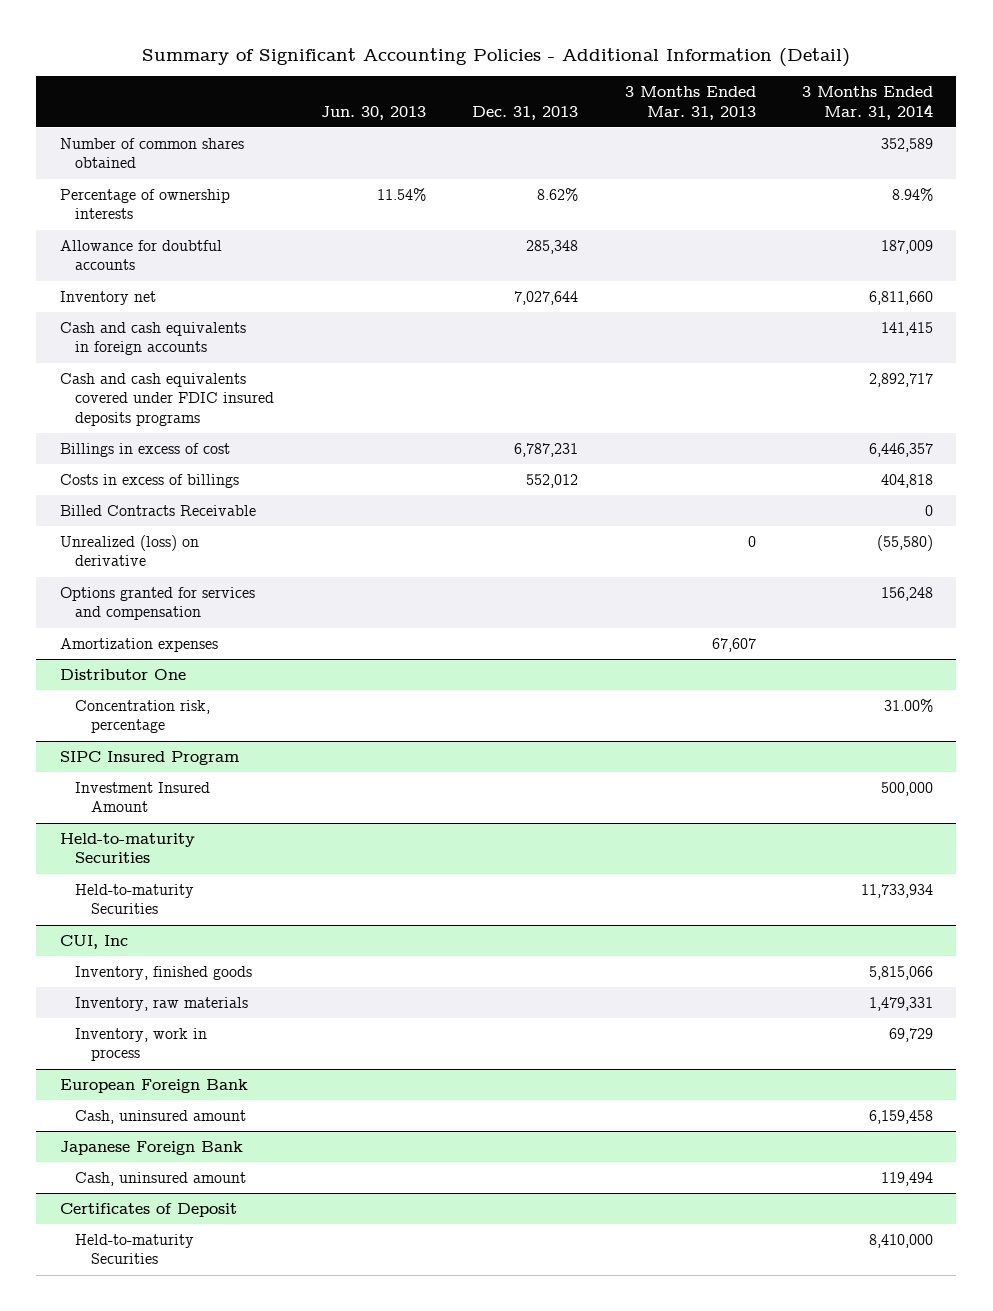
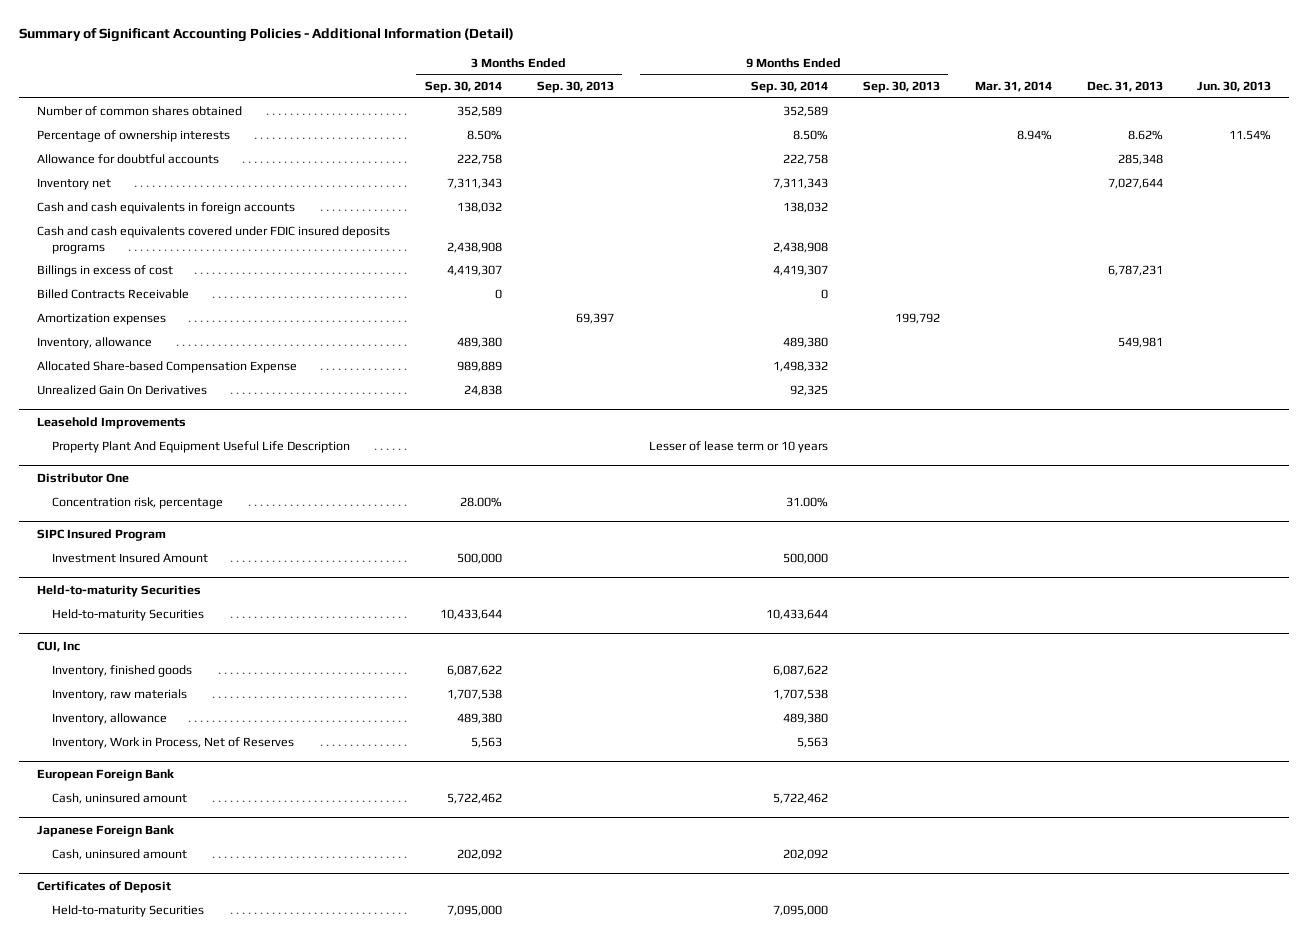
- | Jun. 30, 2013 | Dec. 31, 2013 | 3 Months Ended Mar. 31, 2013 | 3 Months Ended Mar. 31, 2014
+ | 3 Months Ended Sep. 30, 2014 | 3 Months Ended Sep. 30, 2013 | 9 Months Ended Sep. 30, 2014 | 9 Months Ended Sep. 30, 2013 | Mar. 31, 2014 | Dec. 31, 2013 | Jun. 30, 2013
- Costs in excess of billings | | 552,012 | | 404,818
- Unrealized (loss) on derivative | | | 0 | (55,580)
- Options granted for services and compensation | | | | 156,248
+ Inventory, allowance | 489,380 | | 489,380 | | | 549,981 |
+ Allocated Share-based Compensation Expense | 989,889 | | 1,498,332 | | | |
+ Unrealized Gain On Derivatives | 24,838 | | 92,325 | | | |
+ Leasehold Improvements
+ Property Plant And Equipment Useful Life Description | | | Lesser of lease term or 10 years | | | |
@ CUI, Inc
- Inventory, work in process | | | | 69,729
+ Inventory, allowance | 489,380 | | 489,380 | | | |
+ Inventory, Work in Process, Net of Reserves | 5,563 | | 5,563 | | | |

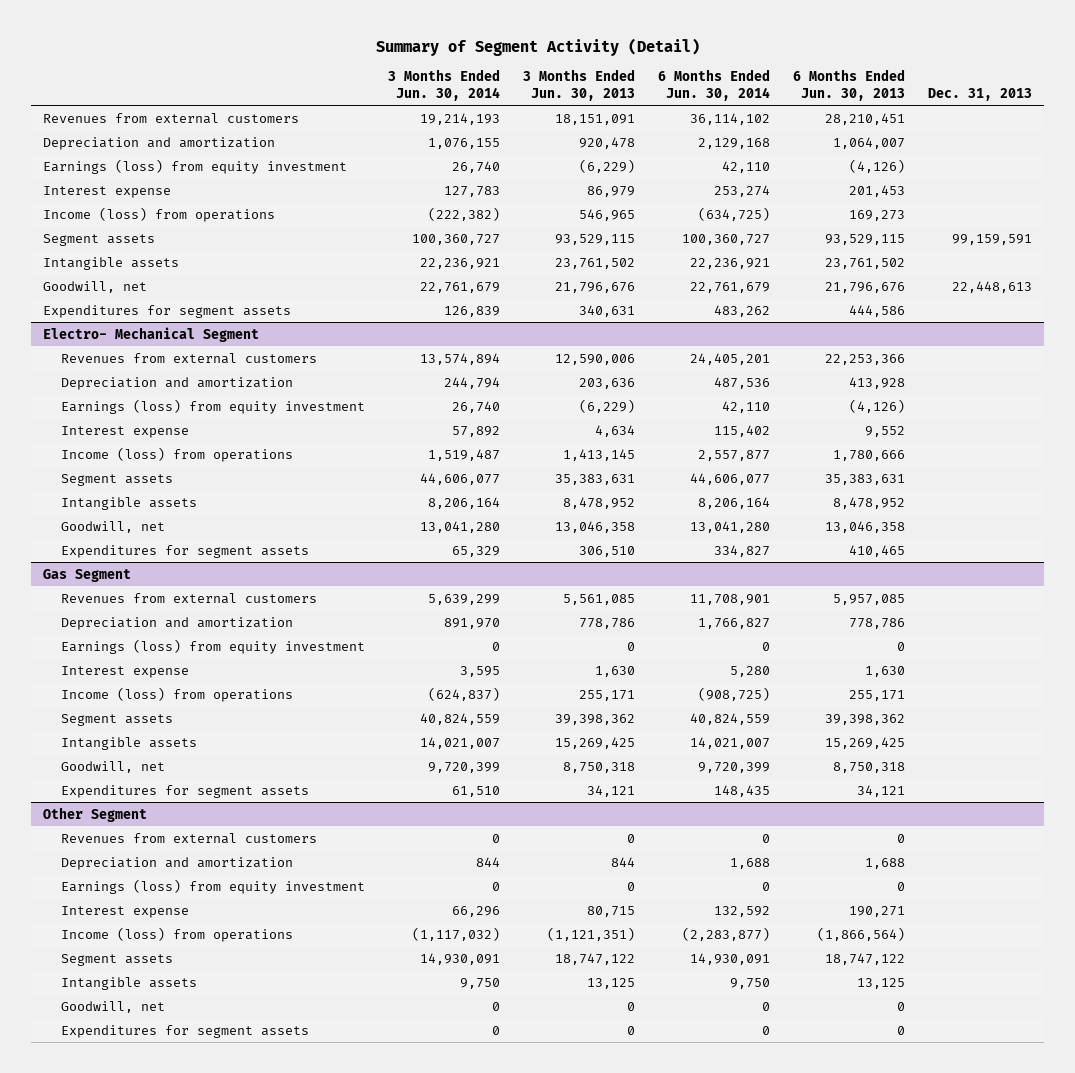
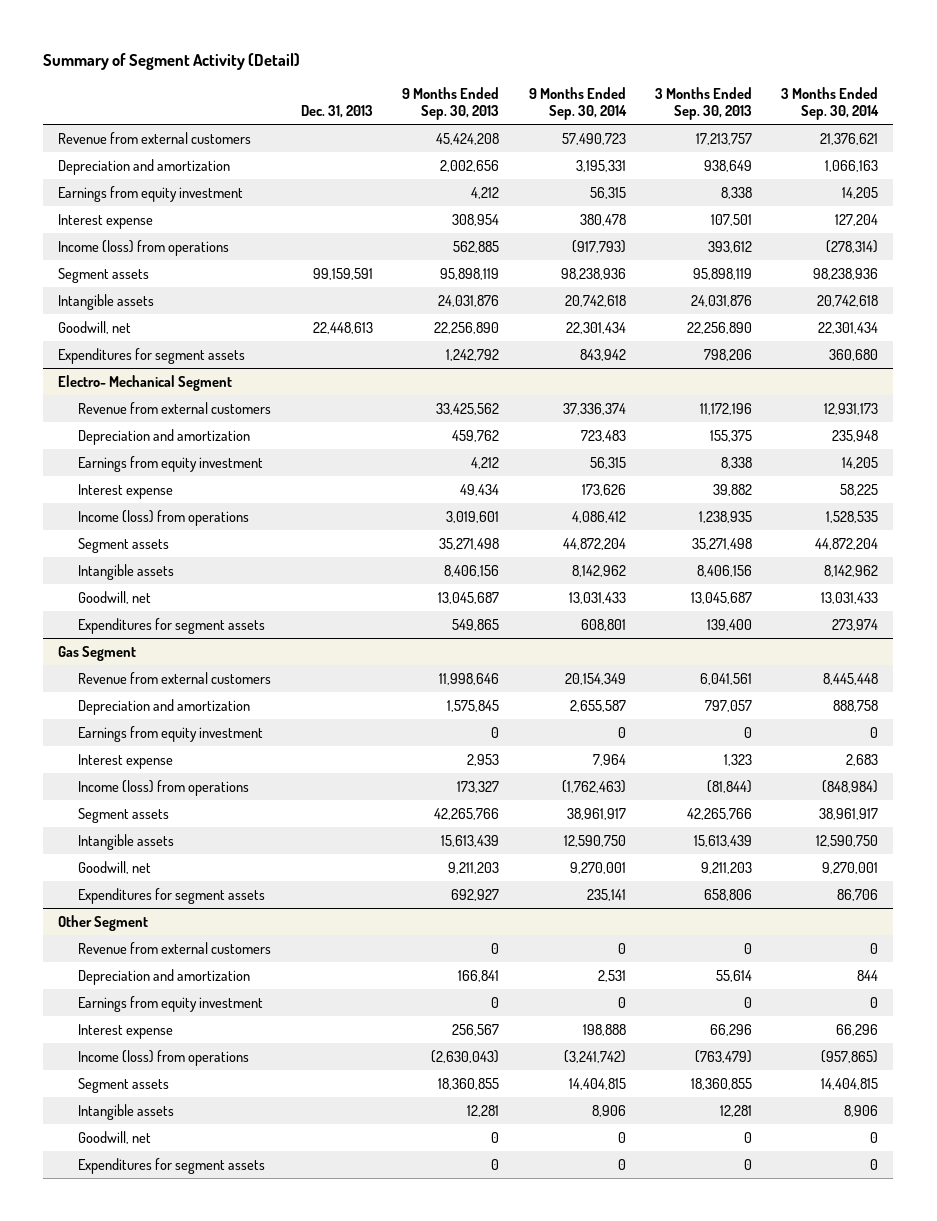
- | 3 Months Ended Jun. 30, 2014 | 3 Months Ended Jun. 30, 2013 | 6 Months Ended Jun. 30, 2014 | 6 Months Ended Jun. 30, 2013 | Dec. 31, 2013
+ | Dec. 31, 2013 | 9 Months Ended Sep. 30, 2013 | 9 Months Ended Sep. 30, 2014 | 3 Months Ended Sep. 30, 2013 | 3 Months Ended Sep. 30, 2014
- Revenues from external customers | 19,214,193 | 18,151,091 | 36,114,102 | 28,210,451 |
+ Revenue from external customers | | 45,424,208 | 57,490,723 | 17,213,757 | 21,376,621
- Earnings (loss) from equity investment | 26,740 | (6,229) | 42,110 | (4,126) |
+ Earnings from equity investment | | 4,212 | 56,315 | 8,338 | 14,205
@ Electro- Mechanical Segment
- Revenues from external customers | 13,574,894 | 12,590,006 | 24,405,201 | 22,253,366 |
+ Revenue from external customers | | 33,425,562 | 37,336,374 | 11,172,196 | 12,931,173
- Earnings (loss) from equity investment | 26,740 | (6,229) | 42,110 | (4,126) |
+ Earnings from equity investment | | 4,212 | 56,315 | 8,338 | 14,205
@ Gas Segment
- Revenues from external customers | 5,639,299 | 5,561,085 | 11,708,901 | 5,957,085 |
+ Revenue from external customers | | 11,998,646 | 20,154,349 | 6,041,561 | 8,445,448
- Earnings (loss) from equity investment | 0 | 0 | 0 | 0 |
+ Earnings from equity investment | | 0 | 0 | 0 | 0
@ Other Segment
- Revenues from external customers | 0 | 0 | 0 | 0 |
+ Revenue from external customers | | 0 | 0 | 0 | 0
- Earnings (loss) from equity investment | 0 | 0 | 0 | 0 |
+ Earnings from equity investment | | 0 | 0 | 0 | 0

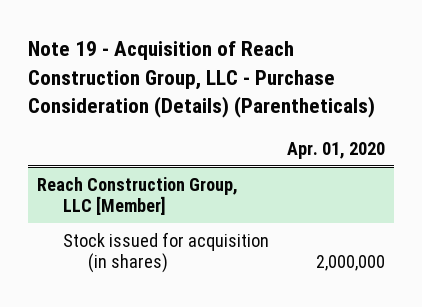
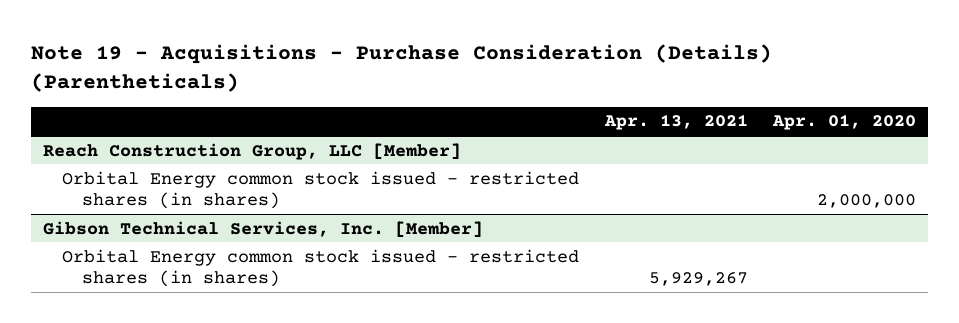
- Note 19 - Acquisition of Reach Construction Group, LLC - Purchase Consideration (Details) (Parentheticals)
+ Note 19 - Acquisitions - Purchase Consideration (Details) (Parentheticals)
- | Apr. 01, 2020
+ | Apr. 13, 2021 | Apr. 01, 2020
@ Reach Construction Group, LLC [Member]
- Stock issued for acquisition (in shares) | 2,000,000
+ Orbital Energy common stock issued - restricted shares (in shares) | | 2,000,000
+ Gibson Technical Services, Inc. [Member]
+ Orbital Energy common stock issued - restricted shares (in shares) | 5,929,267 |

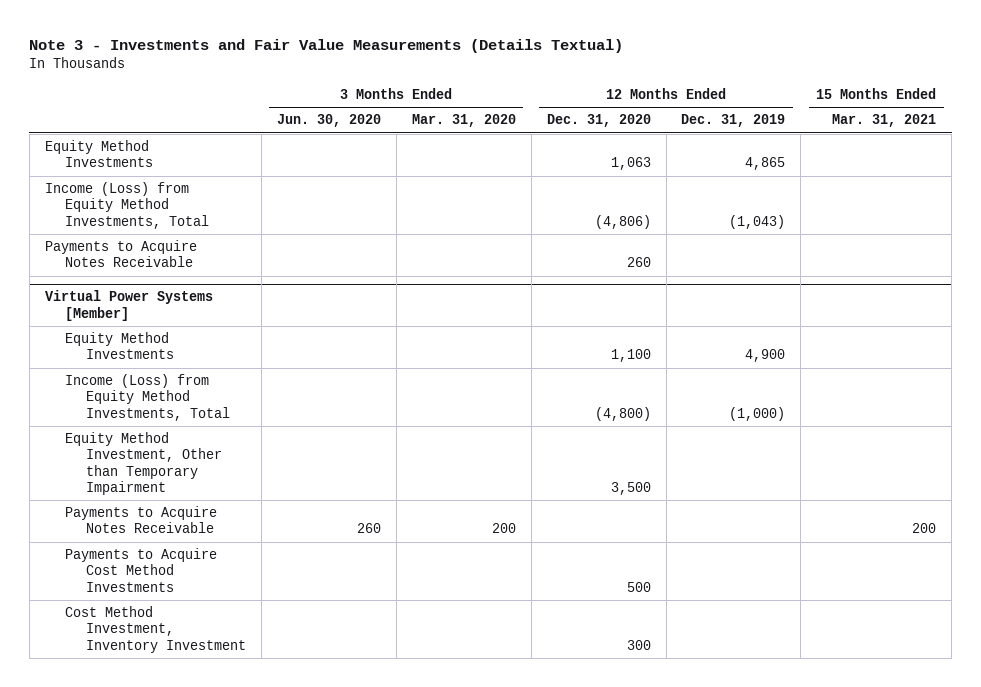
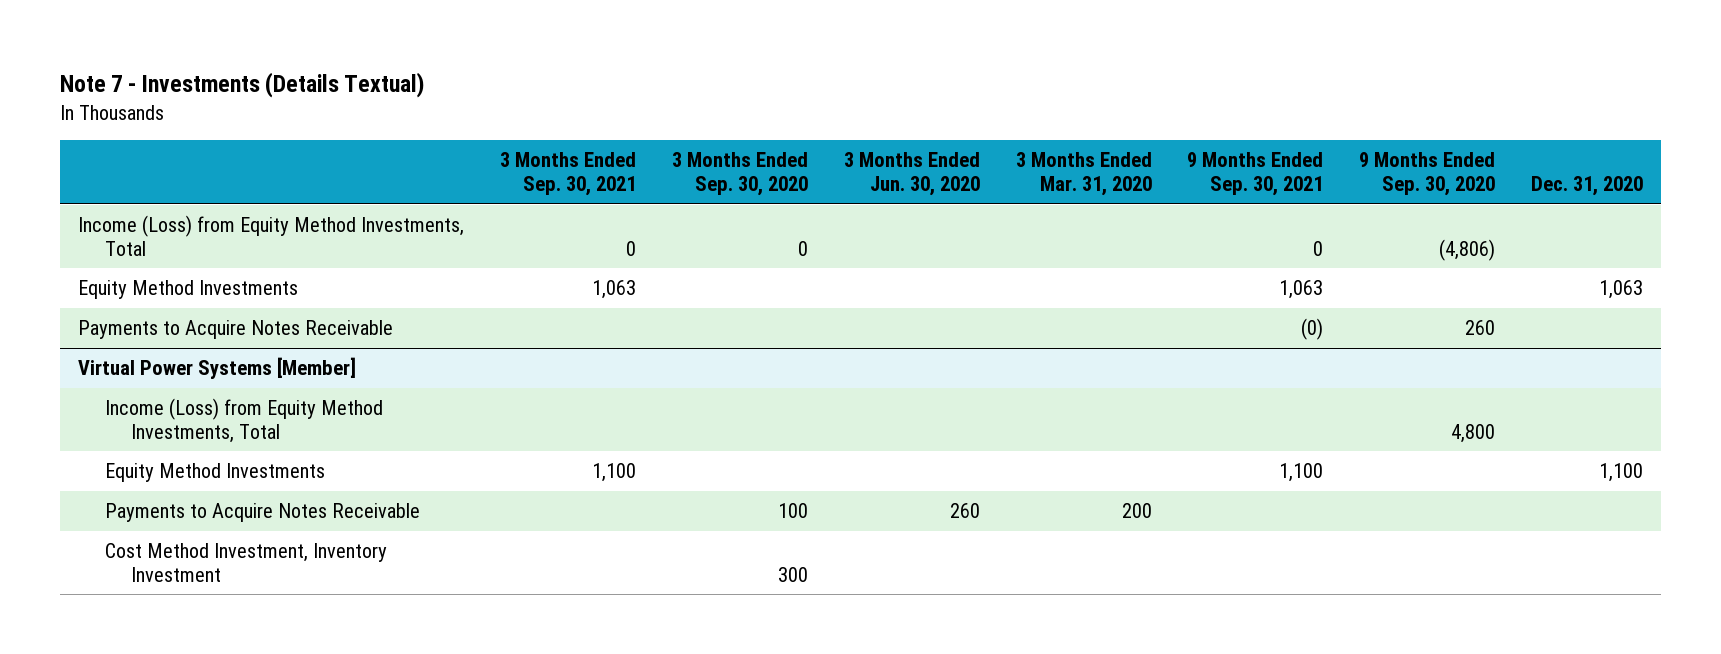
- Note 3 - Investments and Fair Value Measurements (Details Textual)
+ Note 7 - Investments (Details Textual)
- | 3 Months Ended Jun. 30, 2020 | 3 Months Ended Mar. 31, 2020 | 12 Months Ended Dec. 31, 2020 | 12 Months Ended Dec. 31, 2019 | 15 Months Ended Mar. 31, 2021
+ | 3 Months Ended Sep. 30, 2021 | 3 Months Ended Sep. 30, 2020 | 3 Months Ended Jun. 30, 2020 | 3 Months Ended Mar. 31, 2020 | 9 Months Ended Sep. 30, 2021 | 9 Months Ended Sep. 30, 2020 | Dec. 31, 2020
moved down: Equity Method Investments | 1,063 | | | | 1,063 | | 1,063
@ Virtual Power Systems [Member]
- Equity Method Investment, Other than Temporary Impairment | | | 3,500 | |
moved down: Equity Method Investments | 1,100 | | | | 1,100 | | 1,100
- Payments to Acquire Cost Method Investments | | | 500 | |

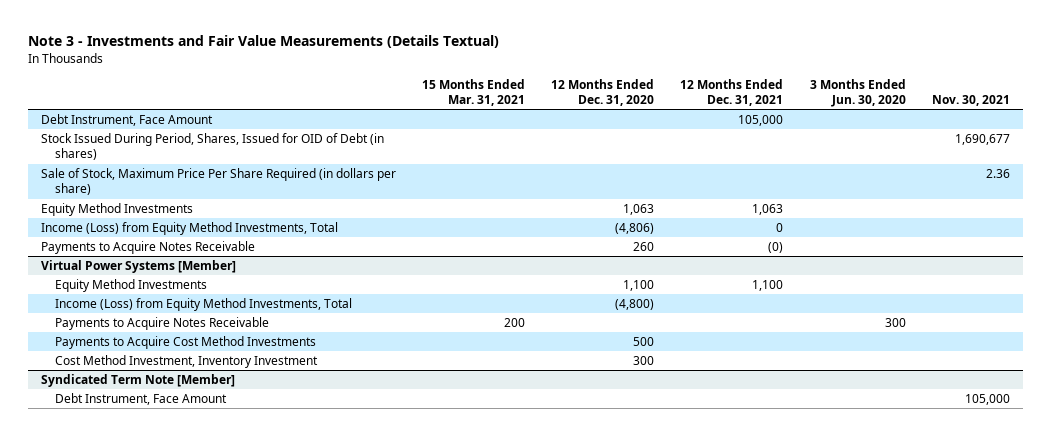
- Note 7 - Investments (Details Textual)
+ Note 3 - Investments and Fair Value Measurements (Details Textual)
- | 3 Months Ended Sep. 30, 2021 | 3 Months Ended Sep. 30, 2020 | 3 Months Ended Jun. 30, 2020 | 3 Months Ended Mar. 31, 2020 | 9 Months Ended Sep. 30, 2021 | 9 Months Ended Sep. 30, 2020 | Dec. 31, 2020
+ | 15 Months Ended Mar. 31, 2021 | 12 Months Ended Dec. 31, 2020 | 12 Months Ended Dec. 31, 2021 | 3 Months Ended Jun. 30, 2020 | Nov. 30, 2021
+ Debt Instrument, Face Amount | | | 105,000 | |
+ Stock Issued During Period, Shares, Issued for OID of Debt (in shares) | | | | | 1,690,677
+ Sale of Stock, Maximum Price Per Share Required (in dollars per share) | | | | | 2.36
moved down: Income (Loss) from Equity Method Investments, Total | | (4,806) | 0 | |
@ Virtual Power Systems [Member]
- Payments to Acquire Notes Receivable | | 100 | 260 | 200 | | |
moved down: Income (Loss) from Equity Method Investments, Total | | (4,800) | | |
+ Payments to Acquire Notes Receivable | 200 | | | 300 |
+ Payments to Acquire Cost Method Investments | | 500 | | |
+ Syndicated Term Note [Member]
+ Debt Instrument, Face Amount | | | | | 105,000

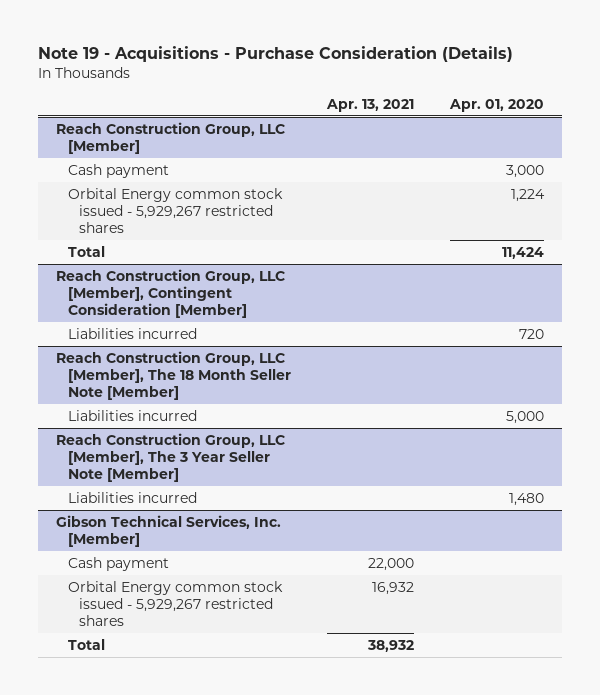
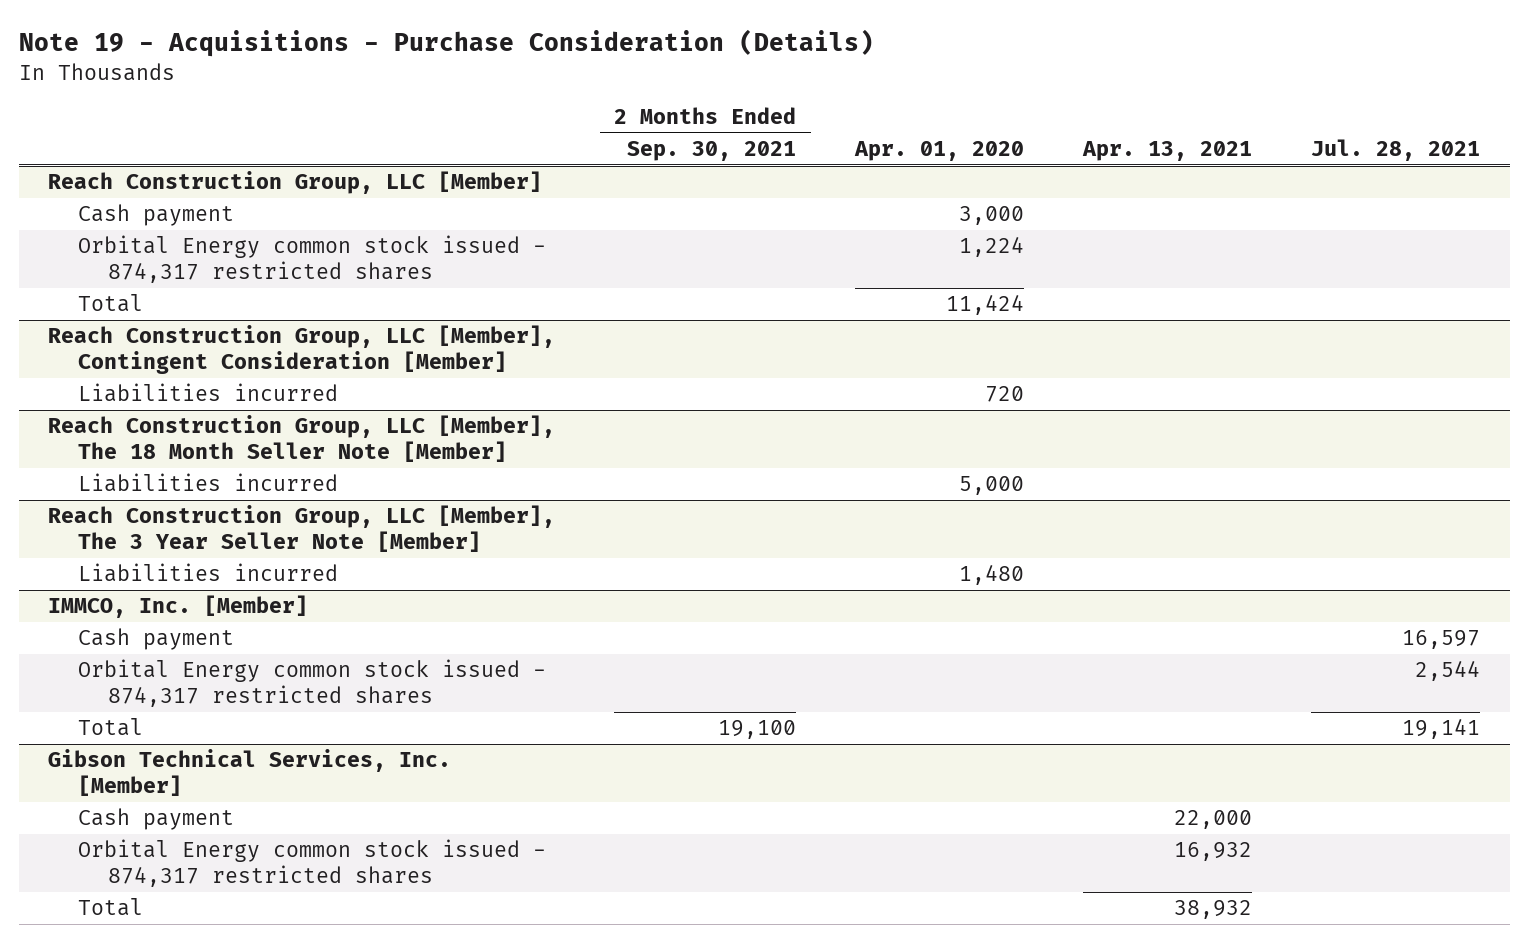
- | Apr. 13, 2021 | Apr. 01, 2020
+ | 2 Months Ended Sep. 30, 2021 | Apr. 01, 2020 | Apr. 13, 2021 | Jul. 28, 2021
@ Reach Construction Group, LLC [Member]
- Orbital Energy common stock issued - 5,929,267 restricted shares | | 1,224
+ Orbital Energy common stock issued - 874,317 restricted shares | | 1,224 | |
+ IMMCO, Inc. [Member]
+ Cash payment | | | | 16,597
+ Orbital Energy common stock issued - 874,317 restricted shares | | | | 2,544
+ Total | 19,100 | | | 19,141
@ Gibson Technical Services, Inc. [Member]
- Orbital Energy common stock issued - 5,929,267 restricted shares | 16,932 |
+ Orbital Energy common stock issued - 874,317 restricted shares | | | 16,932 |

